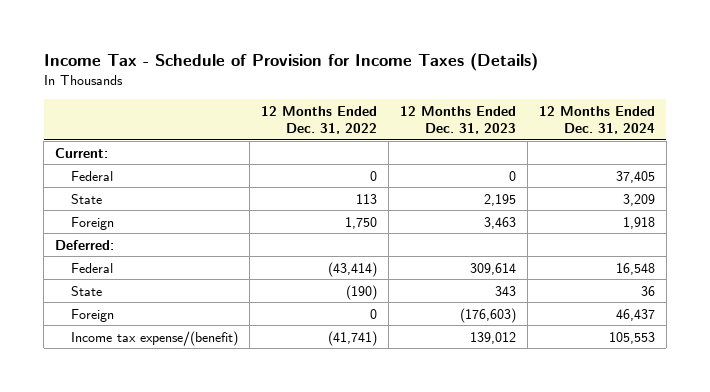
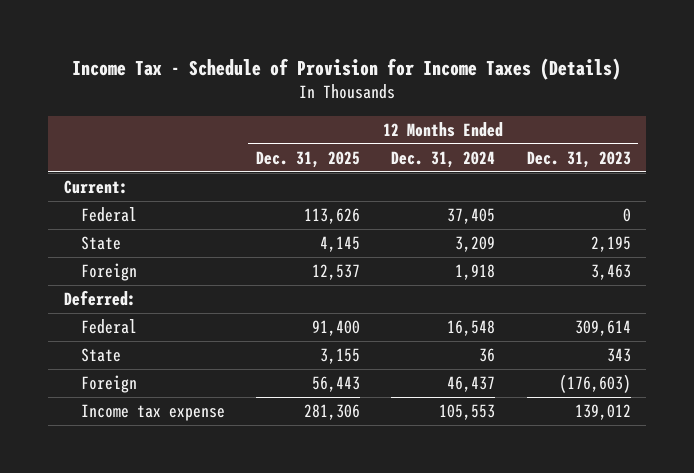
- | 12 Months Ended Dec. 31, 2022 | 12 Months Ended Dec. 31, 2023 | 12 Months Ended Dec. 31, 2024
+ | 12 Months Ended Dec. 31, 2025 | 12 Months Ended Dec. 31, 2024 | 12 Months Ended Dec. 31, 2023
- Income tax expense/(benefit) | (41,741) | 139,012 | 105,553
+ Income tax expense | 281,306 | 105,553 | 139,012

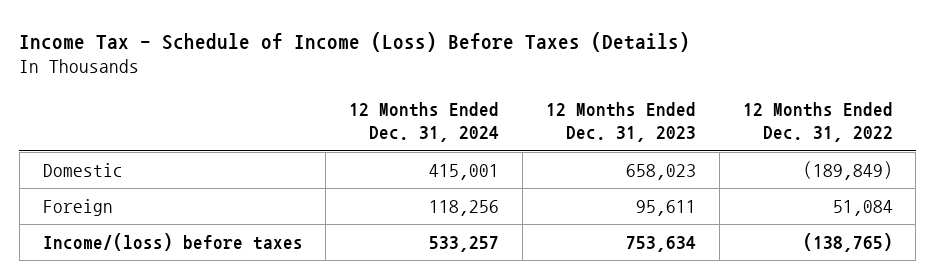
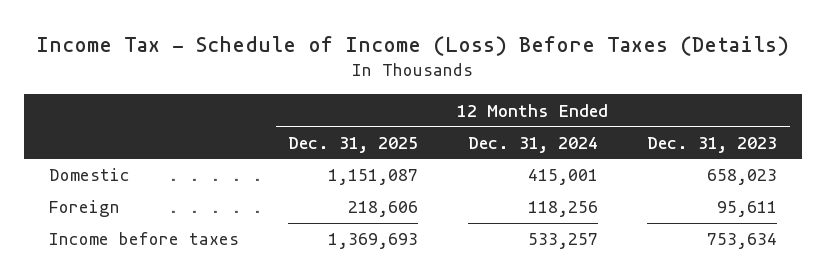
- | 12 Months Ended Dec. 31, 2024 | 12 Months Ended Dec. 31, 2023 | 12 Months Ended Dec. 31, 2022
+ | 12 Months Ended Dec. 31, 2025 | 12 Months Ended Dec. 31, 2024 | 12 Months Ended Dec. 31, 2023
- Income/(loss) before taxes | 533,257 | 753,634 | (138,765)
+ Income before taxes | 1,369,693 | 533,257 | 753,634

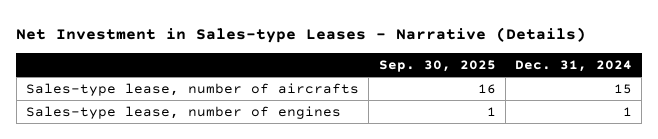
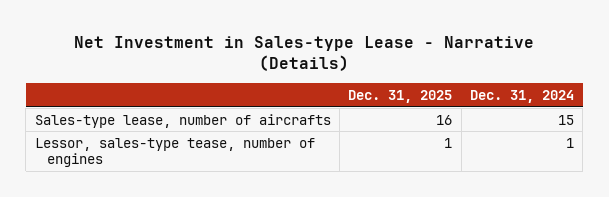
- Net Investment in Sales-type Leases - Narrative (Details)
+ Net Investment in Sales-type Lease - Narrative (Details)
- | Sep. 30, 2025 | Dec. 31, 2024
+ | Dec. 31, 2025 | Dec. 31, 2024
- Sales-type lease, number of engines | 1 | 1
+ Lessor, sales-type tease, number of engines | 1 | 1

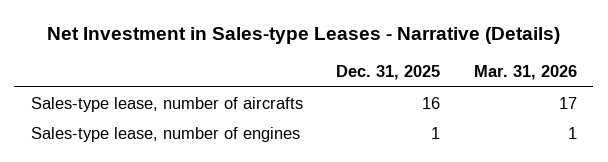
- Net Investment in Sales-type Lease - Narrative (Details)
+ Net Investment in Sales-type Leases - Narrative (Details)
- | Dec. 31, 2025 | Dec. 31, 2024
+ | Dec. 31, 2025 | Mar. 31, 2026
- Lessor, sales-type tease, number of engines | 1 | 1
+ Sales-type lease, number of engines | 1 | 1

